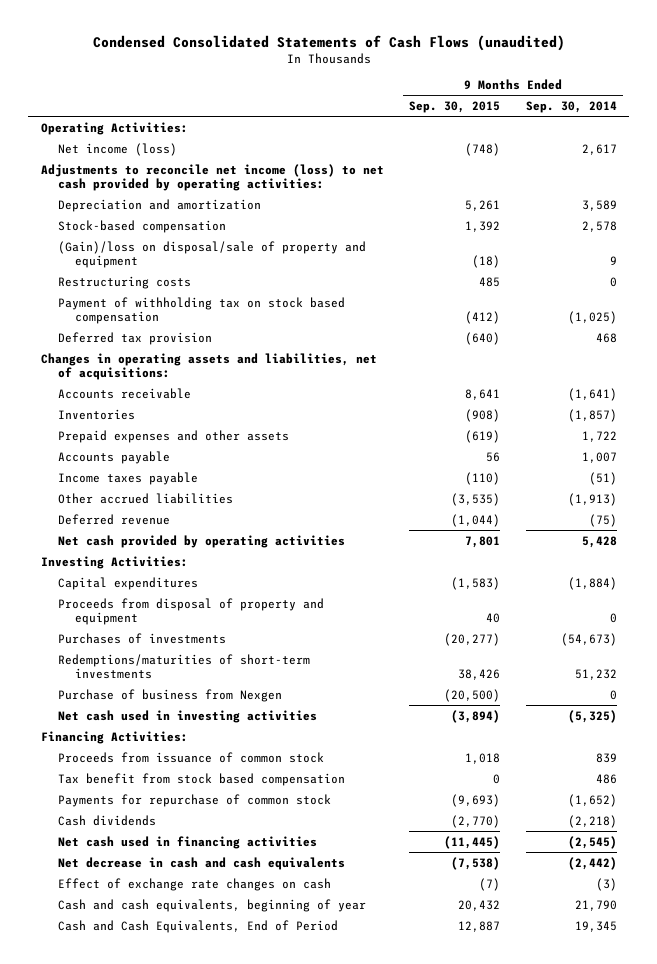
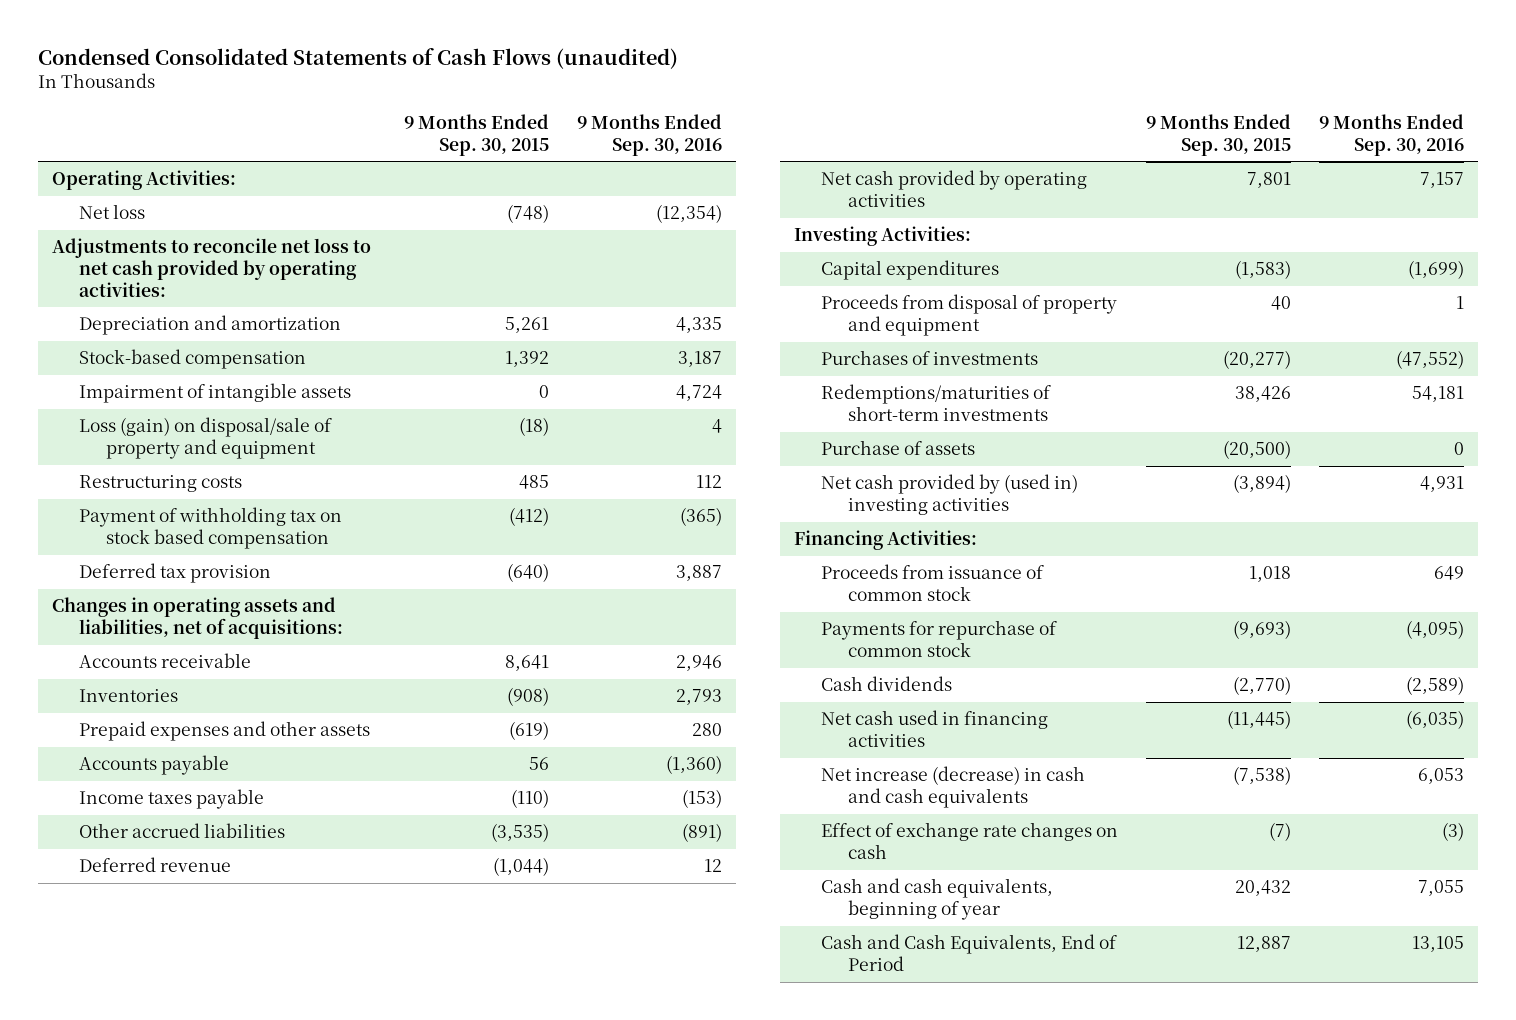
- | 9 Months Ended Sep. 30, 2015 | 9 Months Ended Sep. 30, 2014
+ | 9 Months Ended Sep. 30, 2015 | 9 Months Ended Sep. 30, 2016
- Net income (loss) | (748) | 2,617
- Adjustments to reconcile net income (loss) to net cash provided by operating activities:
+ Net loss | (748) | (12,354)
+ Adjustments to reconcile net loss to net cash provided by operating activities:
- (Gain)/loss on disposal/sale of property and equipment | (18) | 9
+ Impairment of intangible assets | 0 | 4,724
+ Loss (gain) on disposal/sale of property and equipment | (18) | 4
- Purchase of business from Nexgen | (20,500) | 0
- Net cash used in investing activities | (3,894) | (5,325)
+ Purchase of assets | (20,500) | 0
+ Net cash provided by (used in) investing activities | (3,894) | 4,931
- Tax benefit from stock based compensation | 0 | 486
- Net decrease in cash and cash equivalents | (7,538) | (2,442)
+ Net increase (decrease) in cash and cash equivalents | (7,538) | 6,053

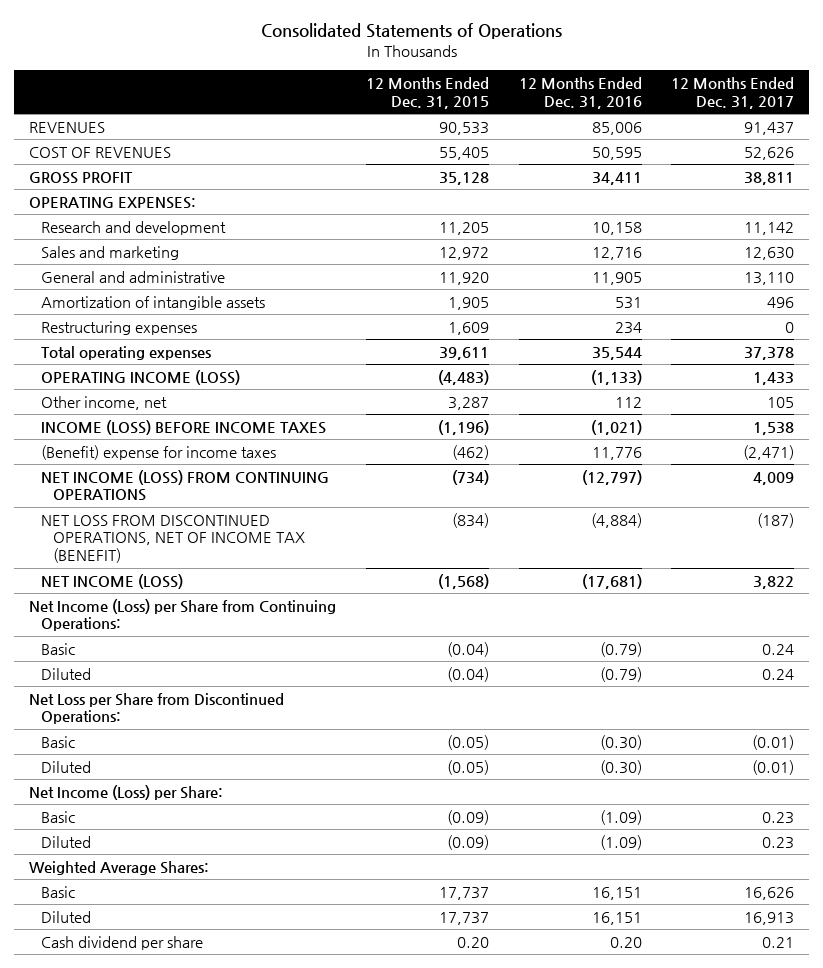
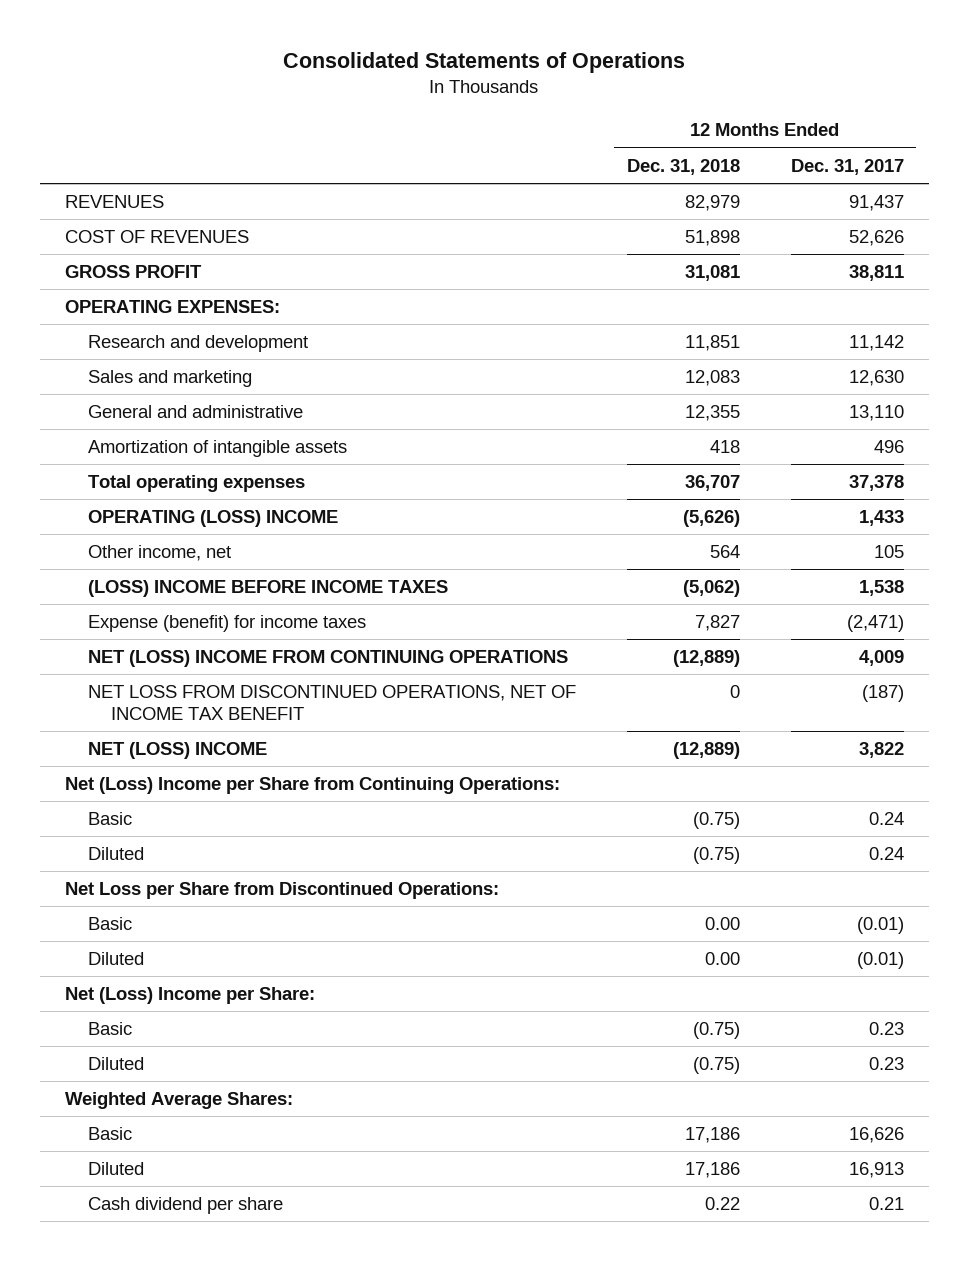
- | 12 Months Ended Dec. 31, 2015 | 12 Months Ended Dec. 31, 2016 | 12 Months Ended Dec. 31, 2017
+ | 12 Months Ended Dec. 31, 2018 | 12 Months Ended Dec. 31, 2017
- Restructuring expenses | 1,609 | 234 | 0
- OPERATING INCOME (LOSS) | (4,483) | (1,133) | 1,433
+ OPERATING (LOSS) INCOME | (5,626) | 1,433
- INCOME (LOSS) BEFORE INCOME TAXES | (1,196) | (1,021) | 1,538
- (Benefit) expense for income taxes | (462) | 11,776 | (2,471)
- NET INCOME (LOSS) FROM CONTINUING OPERATIONS | (734) | (12,797) | 4,009
- NET LOSS FROM DISCONTINUED OPERATIONS, NET OF INCOME TAX (BENEFIT) | (834) | (4,884) | (187)
- NET INCOME (LOSS) | (1,568) | (17,681) | 3,822
- Net Income (Loss) per Share from Continuing Operations:
+ (LOSS) INCOME BEFORE INCOME TAXES | (5,062) | 1,538
+ Expense (benefit) for income taxes | 7,827 | (2,471)
+ NET (LOSS) INCOME FROM CONTINUING OPERATIONS | (12,889) | 4,009
+ NET LOSS FROM DISCONTINUED OPERATIONS, NET OF INCOME TAX BENEFIT | 0 | (187)
+ NET (LOSS) INCOME | (12,889) | 3,822
+ Net (Loss) Income per Share from Continuing Operations:
- Net Income (Loss) per Share:
+ Net (Loss) Income per Share:

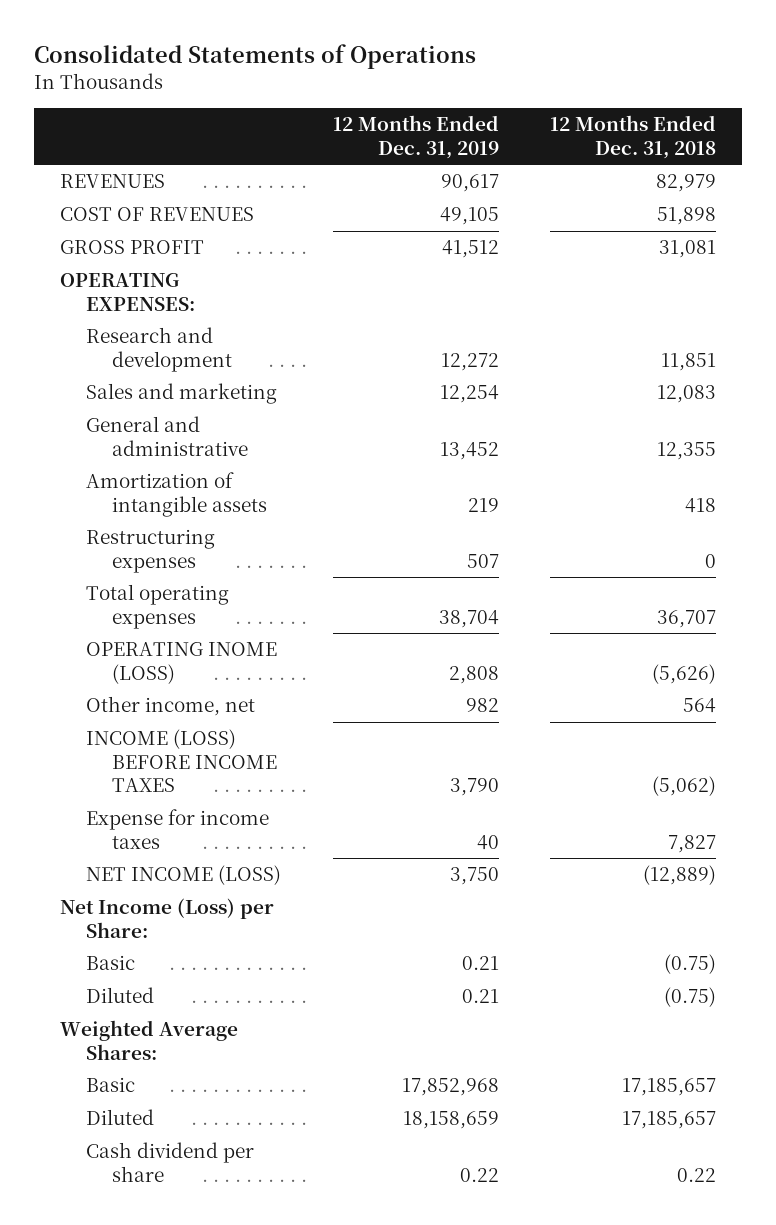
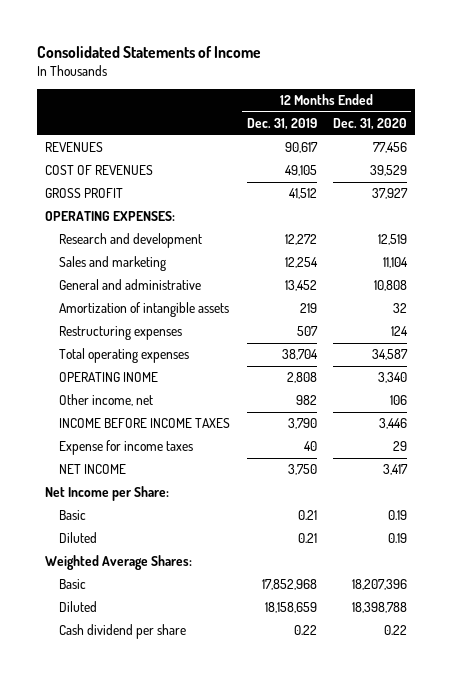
- Consolidated Statements of Operations
+ Consolidated Statements of Income
- | 12 Months Ended Dec. 31, 2019 | 12 Months Ended Dec. 31, 2018
+ | 12 Months Ended Dec. 31, 2019 | 12 Months Ended Dec. 31, 2020
- OPERATING INOME (LOSS) | 2,808 | (5,626)
+ OPERATING INOME | 2,808 | 3,340
- INCOME (LOSS) BEFORE INCOME TAXES | 3,790 | (5,062)
+ INCOME BEFORE INCOME TAXES | 3,790 | 3,446
- NET INCOME (LOSS) | 3,750 | (12,889)
- Net Income (Loss) per Share:
+ NET INCOME | 3,750 | 3,417
+ Net Income per Share:

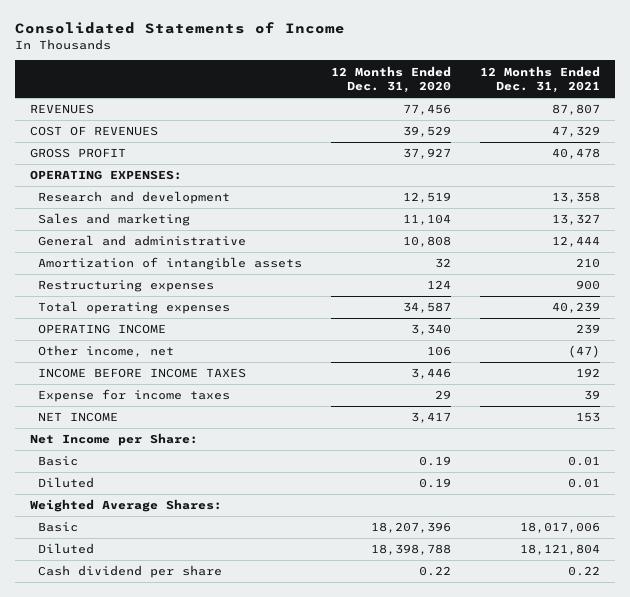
- | 12 Months Ended Dec. 31, 2019 | 12 Months Ended Dec. 31, 2020
+ | 12 Months Ended Dec. 31, 2020 | 12 Months Ended Dec. 31, 2021
- OPERATING INOME | 2,808 | 3,340
+ OPERATING INCOME | 3,340 | 239

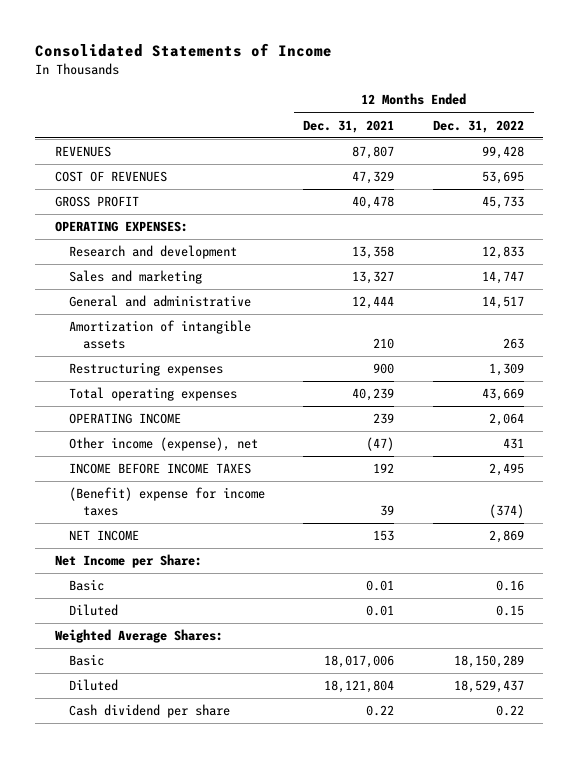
- | 12 Months Ended Dec. 31, 2020 | 12 Months Ended Dec. 31, 2021
+ | 12 Months Ended Dec. 31, 2021 | 12 Months Ended Dec. 31, 2022
- Other income, net | 106 | (47)
+ Other income (expense), net | (47) | 431
- Expense for income taxes | 29 | 39
+ (Benefit) expense for income taxes | 39 | (374)

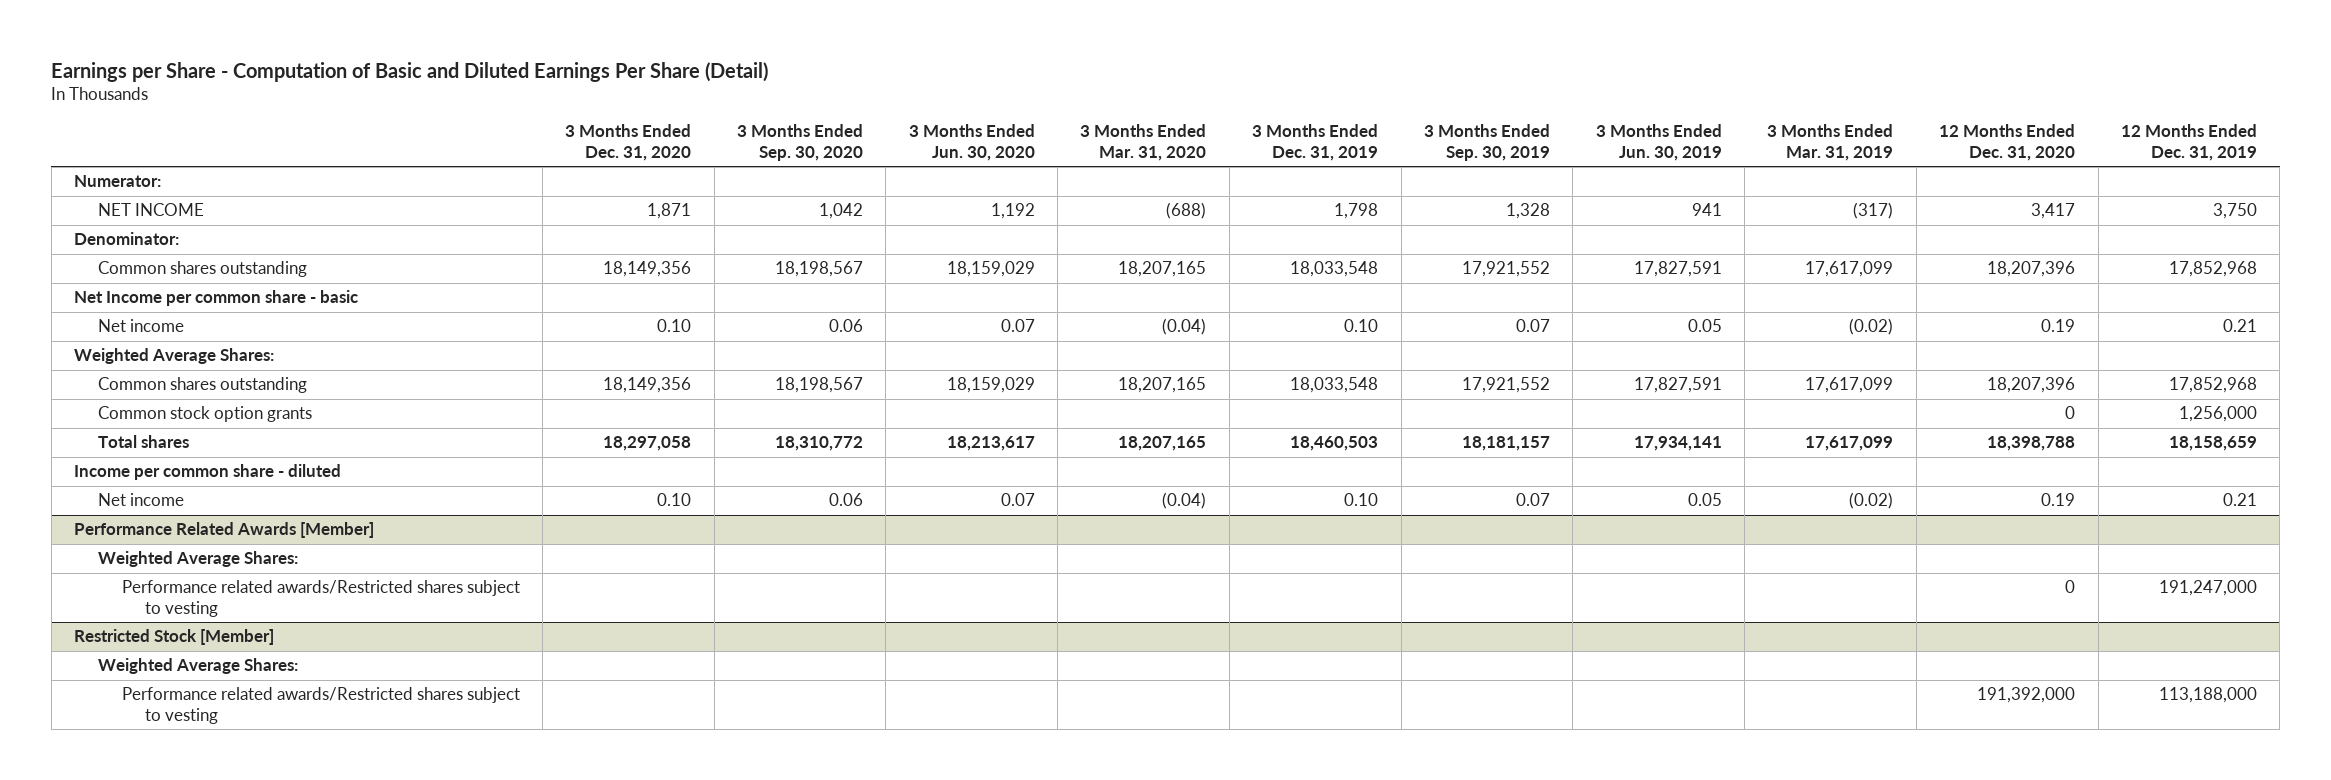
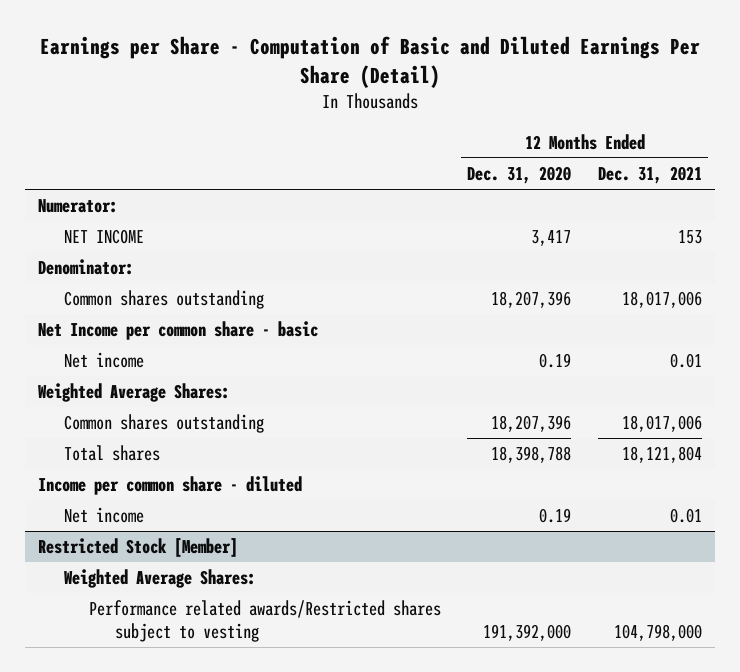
- | 3 Months Ended Dec. 31, 2020 | 3 Months Ended Sep. 30, 2020 | 3 Months Ended Jun. 30, 2020 | 3 Months Ended Mar. 31, 2020 | 3 Months Ended Dec. 31, 2019 | 3 Months Ended Sep. 30, 2019 | 3 Months Ended Jun. 30, 2019 | 3 Months Ended Mar. 31, 2019 | 12 Months Ended Dec. 31, 2020 | 12 Months Ended Dec. 31, 2019
+ | 12 Months Ended Dec. 31, 2020 | 12 Months Ended Dec. 31, 2021
- Common stock option grants | | | | | | | | | 0 | 1,256,000
- Performance Related Awards [Member]
- Weighted Average Shares:
- Performance related awards/Restricted shares subject to vesting | | | | | | | | | 0 | 191,247,000

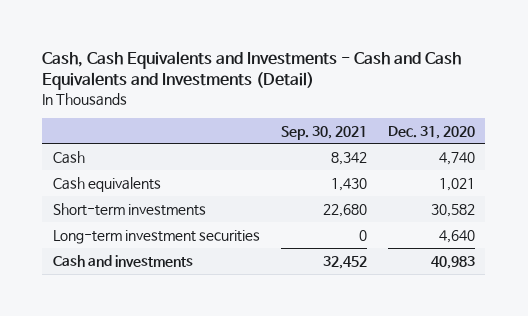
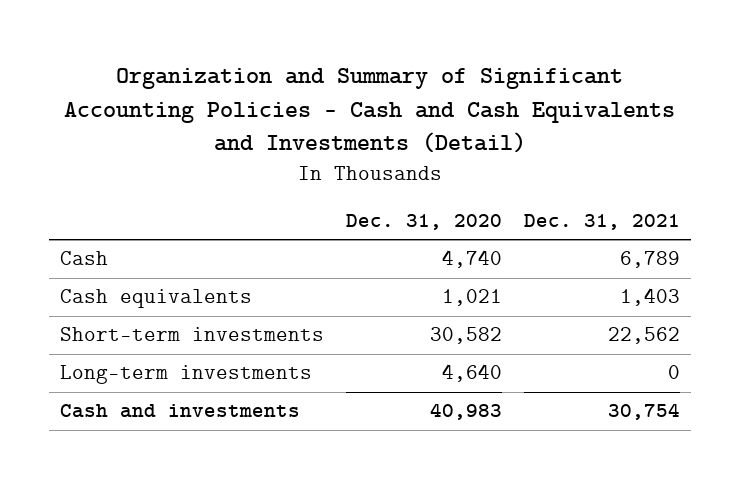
- Cash, Cash Equivalents and Investments - Cash and Cash Equivalents and Investments (Detail)
+ Organization and Summary of Significant Accounting Policies - Cash and Cash Equivalents and Investments (Detail)
- | Sep. 30, 2021 | Dec. 31, 2020
+ | Dec. 31, 2020 | Dec. 31, 2021
- Long-term investment securities | 0 | 4,640
+ Long-term investments | 4,640 | 0

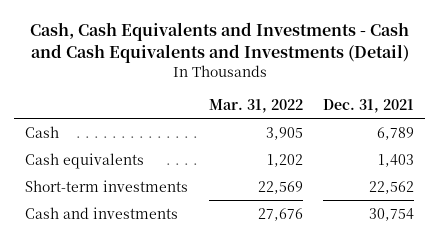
- Organization and Summary of Significant Accounting Policies - Cash and Cash Equivalents and Investments (Detail)
+ Cash, Cash Equivalents and Investments - Cash and Cash Equivalents and Investments (Detail)
- | Dec. 31, 2020 | Dec. 31, 2021
+ | Mar. 31, 2022 | Dec. 31, 2021
- Long-term investments | 4,640 | 0

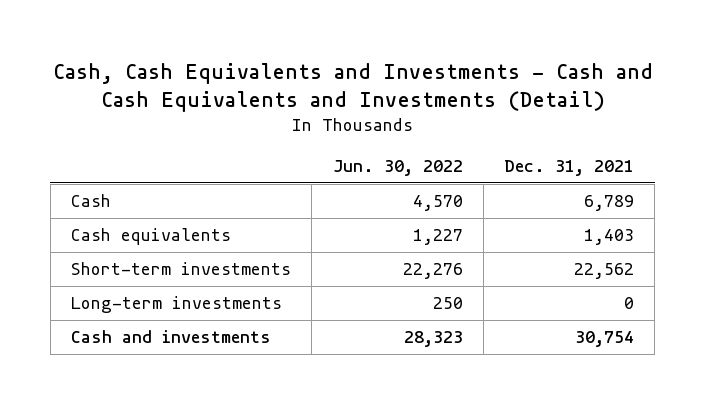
- | Mar. 31, 2022 | Dec. 31, 2021
+ | Jun. 30, 2022 | Dec. 31, 2021
+ Long-term investments | 250 | 0

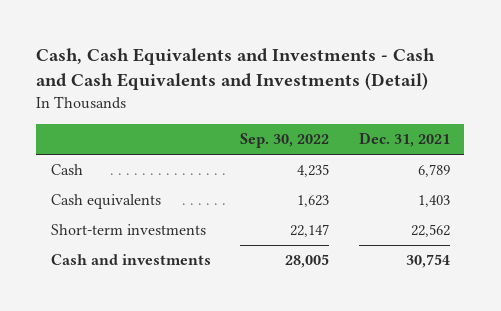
- | Jun. 30, 2022 | Dec. 31, 2021
+ | Sep. 30, 2022 | Dec. 31, 2021
- Long-term investments | 250 | 0

